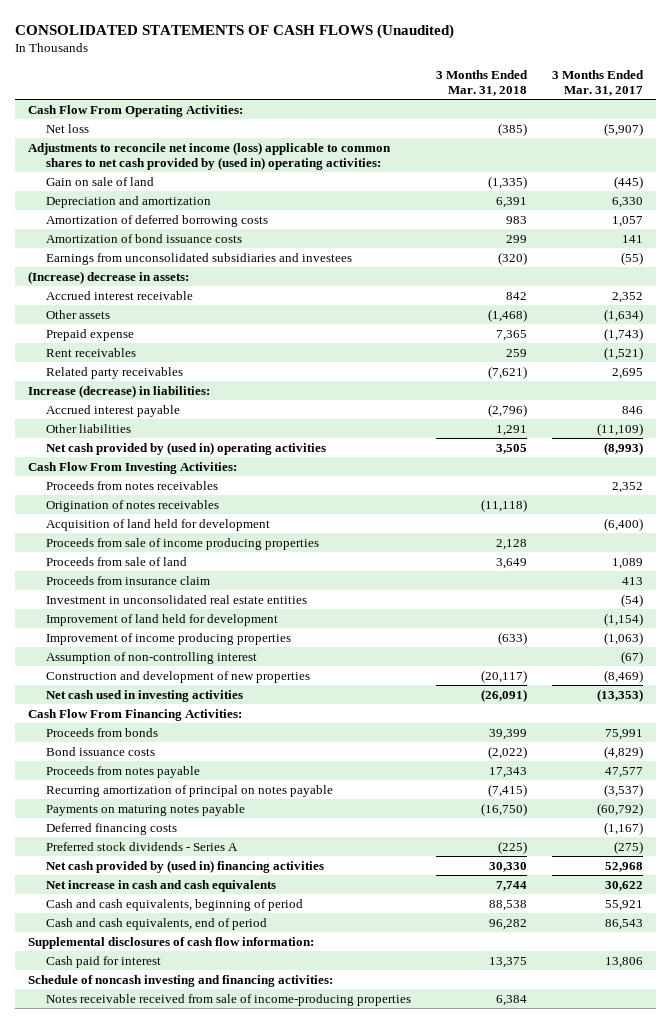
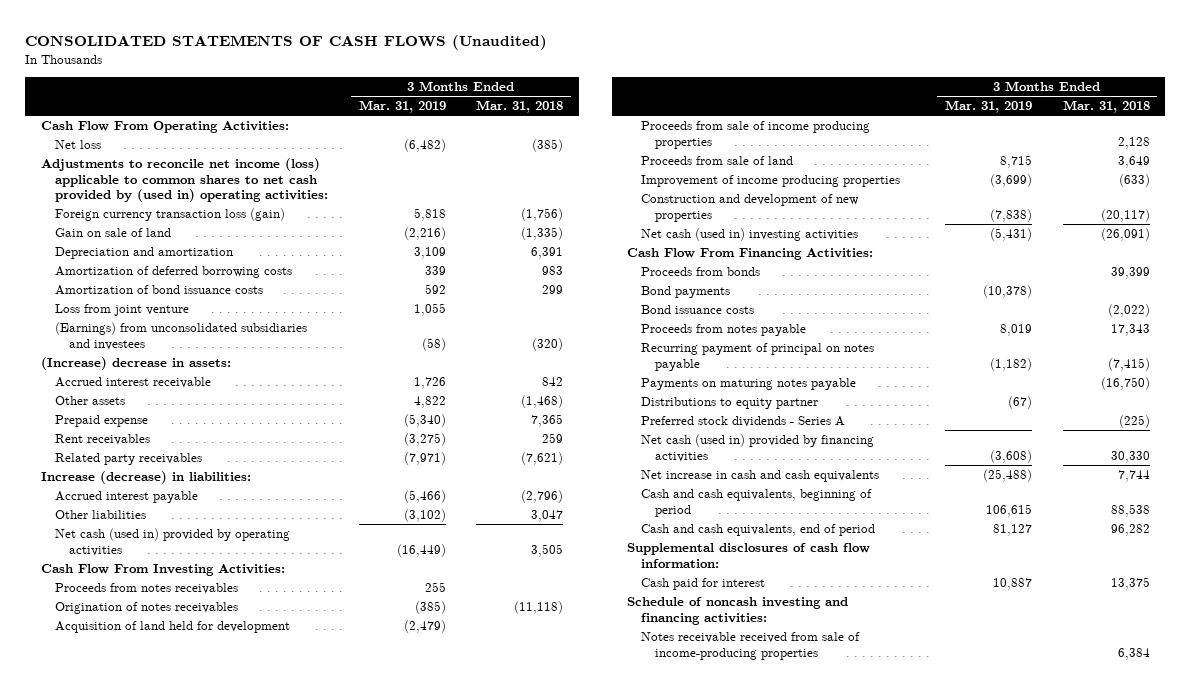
- | 3 Months Ended Mar. 31, 2018 | 3 Months Ended Mar. 31, 2017
+ | 3 Months Ended Mar. 31, 2019 | 3 Months Ended Mar. 31, 2018
+ Foreign currency transaction loss (gain) | 5,818 | (1,756)
- Earnings from unconsolidated subsidiaries and investees | (320) | (55)
+ Loss from joint venture | 1,055 |
+ (Earnings) from unconsolidated subsidiaries and investees | (58) | (320)
- Other liabilities | 1,291 | (11,109)
- Net cash provided by (used in) operating activities | 3,505 | (8,993)
+ Other liabilities | (3,102) | 3,047
+ Net cash (used in) provided by operating activities | (16,449) | 3,505
- Proceeds from insurance claim | | 413
- Investment in unconsolidated real estate entities | | (54)
- Improvement of land held for development | | (1,154)
- Assumption of non-controlling interest | | (67)
- Net cash used in investing activities | (26,091) | (13,353)
+ Net cash (used in) investing activities | (5,431) | (26,091)
+ Bond payments | (10,378) |
- Recurring amortization of principal on notes payable | (7,415) | (3,537)
+ Recurring payment of principal on notes payable | (1,182) | (7,415)
- Deferred financing costs | | (1,167)
+ Distributions to equity partner | (67) |
- Net cash provided by (used in) financing activities | 30,330 | 52,968
+ Net cash (used in) provided by financing activities | (3,608) | 30,330

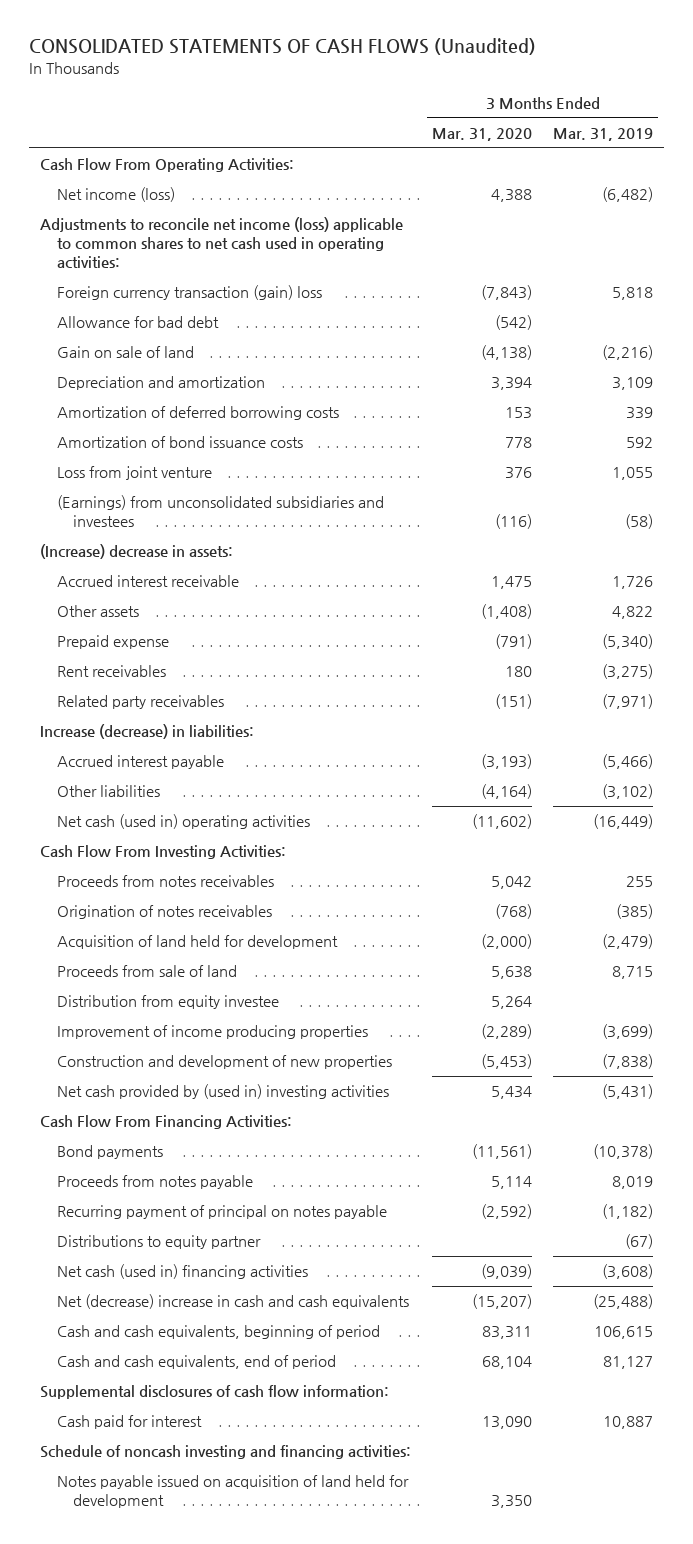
- | 3 Months Ended Mar. 31, 2019 | 3 Months Ended Mar. 31, 2018
+ | 3 Months Ended Mar. 31, 2020 | 3 Months Ended Mar. 31, 2019
- Net loss | (6,482) | (385)
- Adjustments to reconcile net income (loss) applicable to common shares to net cash provided by (used in) operating activities:
- Foreign currency transaction loss (gain) | 5,818 | (1,756)
+ Net income (loss) | 4,388 | (6,482)
+ Adjustments to reconcile net income (loss) applicable to common shares to net cash used in operating activities:
+ Foreign currency transaction (gain) loss | (7,843) | 5,818
+ Allowance for bad debt | (542) |
- Net cash (used in) provided by operating activities | (16,449) | 3,505
+ Net cash (used in) operating activities | (11,602) | (16,449)
- Proceeds from sale of income producing properties | | 2,128
+ Distribution from equity investee | 5,264 |
- Net cash (used in) investing activities | (5,431) | (26,091)
+ Net cash provided by (used in) investing activities | 5,434 | (5,431)
- Proceeds from bonds | | 39,399
- Bond issuance costs | | (2,022)
- Payments on maturing notes payable | | (16,750)
- Preferred stock dividends - Series A | | (225)
- Net cash (used in) provided by financing activities | (3,608) | 30,330
- Net increase in cash and cash equivalents | (25,488) | 7,744
+ Net cash (used in) financing activities | (9,039) | (3,608)
+ Net (decrease) increase in cash and cash equivalents | (15,207) | (25,488)
- Notes receivable received from sale of income-producing properties | | 6,384
+ Notes payable issued on acquisition of land held for development | 3,350 |

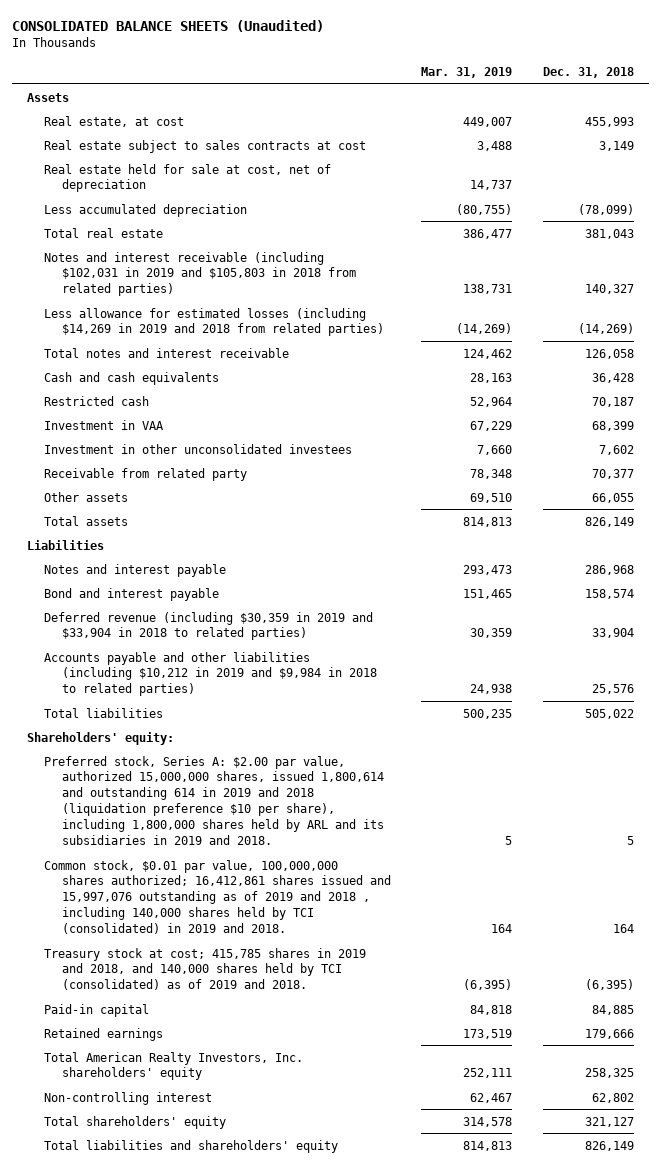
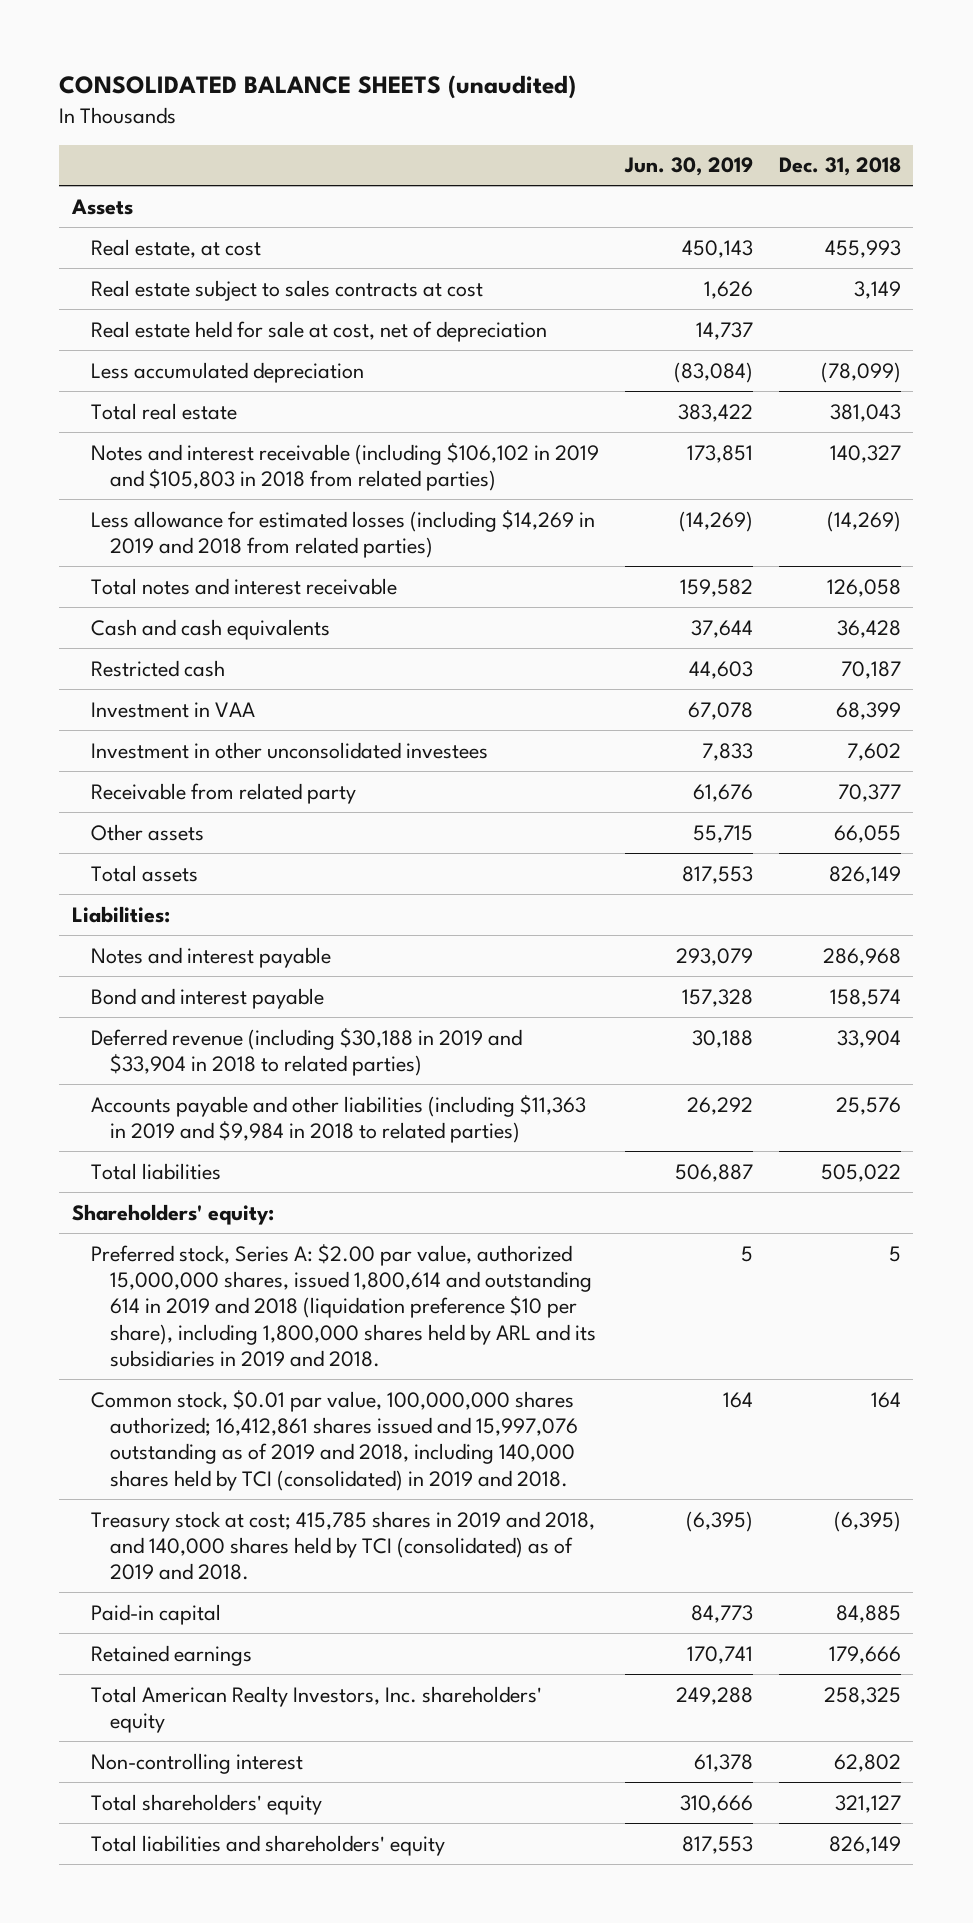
- CONSOLIDATED BALANCE SHEETS (Unaudited)
+ CONSOLIDATED BALANCE SHEETS (unaudited)
- | Mar. 31, 2019 | Dec. 31, 2018
+ | Jun. 30, 2019 | Dec. 31, 2018
- Notes and interest receivable (including $102,031 in 2019 and $105,803 in 2018 from related parties) | 138,731 | 140,327
+ Notes and interest receivable (including $106,102 in 2019 and $105,803 in 2018 from related parties) | 173,851 | 140,327
- Liabilities
+ Liabilities:
- Deferred revenue (including $30,359 in 2019 and $33,904 in 2018 to related parties) | 30,359 | 33,904
- Accounts payable and other liabilities (including $10,212 in 2019 and $9,984 in 2018 to related parties) | 24,938 | 25,576
+ Deferred revenue (including $30,188 in 2019 and $33,904 in 2018 to related parties) | 30,188 | 33,904
+ Accounts payable and other liabilities (including $11,363 in 2019 and $9,984 in 2018 to related parties) | 26,292 | 25,576
- Common stock, $0.01 par value, 100,000,000 shares authorized; 16,412,861 shares issued and 15,997,076 outstanding as of 2019 and 2018 , including 140,000 shares held by TCI (consolidated) in 2019 and 2018. | 164 | 164
+ Common stock, $0.01 par value, 100,000,000 shares authorized; 16,412,861 shares issued and 15,997,076 outstanding as of 2019 and 2018, including 140,000 shares held by TCI (consolidated) in 2019 and 2018. | 164 | 164

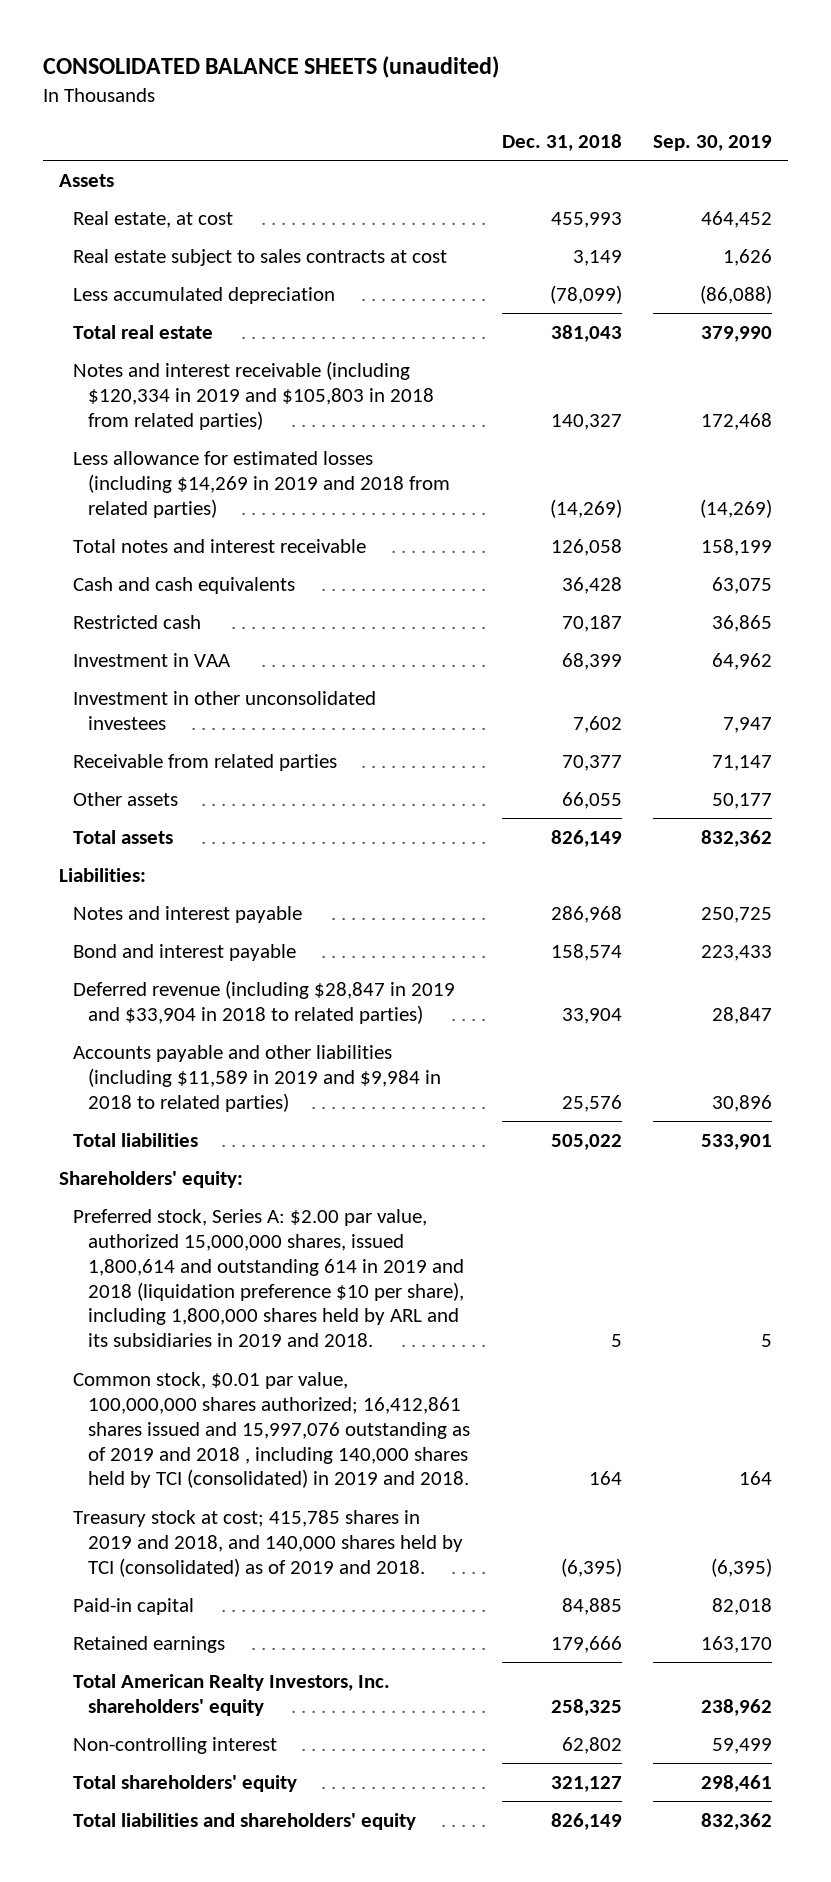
- | Jun. 30, 2019 | Dec. 31, 2018
+ | Dec. 31, 2018 | Sep. 30, 2019
- Real estate held for sale at cost, net of depreciation | 14,737 |
- Notes and interest receivable (including $106,102 in 2019 and $105,803 in 2018 from related parties) | 173,851 | 140,327
+ Notes and interest receivable (including $120,334 in 2019 and $105,803 in 2018 from related parties) | 140,327 | 172,468
- Receivable from related party | 61,676 | 70,377
+ Receivable from related parties | 70,377 | 71,147
- Deferred revenue (including $30,188 in 2019 and $33,904 in 2018 to related parties) | 30,188 | 33,904
- Accounts payable and other liabilities (including $11,363 in 2019 and $9,984 in 2018 to related parties) | 26,292 | 25,576
+ Deferred revenue (including $28,847 in 2019 and $33,904 in 2018 to related parties) | 33,904 | 28,847
+ Accounts payable and other liabilities (including $11,589 in 2019 and $9,984 in 2018 to related parties) | 25,576 | 30,896
- Common stock, $0.01 par value, 100,000,000 shares authorized; 16,412,861 shares issued and 15,997,076 outstanding as of 2019 and 2018, including 140,000 shares held by TCI (consolidated) in 2019 and 2018. | 164 | 164
+ Common stock, $0.01 par value, 100,000,000 shares authorized; 16,412,861 shares issued and 15,997,076 outstanding as of 2019 and 2018 , including 140,000 shares held by TCI (consolidated) in 2019 and 2018. | 164 | 164

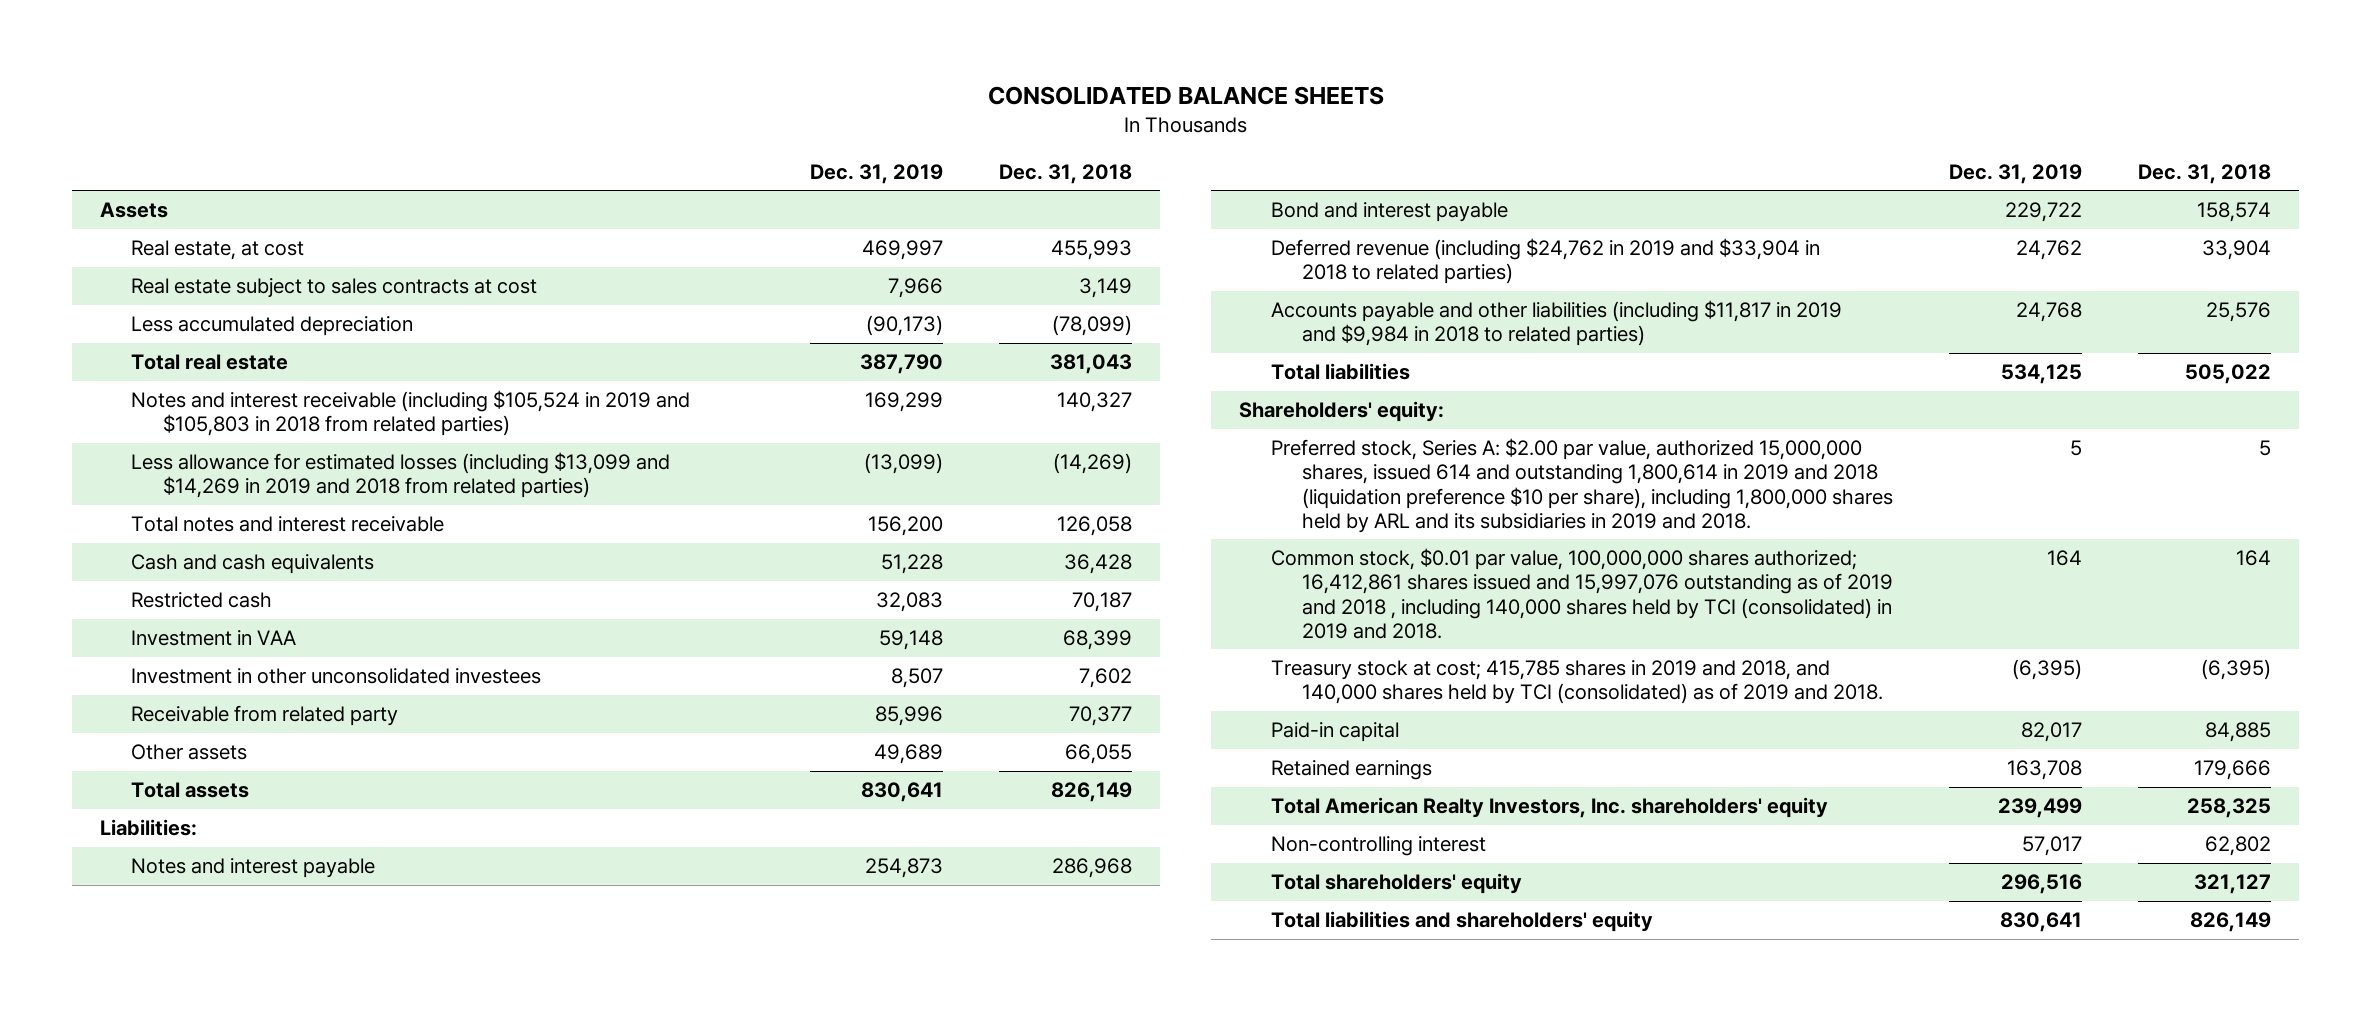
- CONSOLIDATED BALANCE SHEETS (unaudited)
+ CONSOLIDATED BALANCE SHEETS
- | Dec. 31, 2018 | Sep. 30, 2019
+ | Dec. 31, 2019 | Dec. 31, 2018
- Notes and interest receivable (including $120,334 in 2019 and $105,803 in 2018 from related parties) | 140,327 | 172,468
- Less allowance for estimated losses (including $14,269 in 2019 and 2018 from related parties) | (14,269) | (14,269)
+ Notes and interest receivable (including $105,524 in 2019 and $105,803 in 2018 from related parties) | 169,299 | 140,327
+ Less allowance for estimated losses (including $13,099 and $14,269 in 2019 and 2018 from related parties) | (13,099) | (14,269)
- Receivable from related parties | 70,377 | 71,147
+ Receivable from related party | 85,996 | 70,377
- Deferred revenue (including $28,847 in 2019 and $33,904 in 2018 to related parties) | 33,904 | 28,847
- Accounts payable and other liabilities (including $11,589 in 2019 and $9,984 in 2018 to related parties) | 25,576 | 30,896
+ Deferred revenue (including $24,762 in 2019 and $33,904 in 2018 to related parties) | 24,762 | 33,904
+ Accounts payable and other liabilities (including $11,817 in 2019 and $9,984 in 2018 to related parties) | 24,768 | 25,576
- Preferred stock, Series A: $2.00 par value, authorized 15,000,000 shares, issued 1,800,614 and outstanding 614 in 2019 and 2018 (liquidation preference $10 per share), including 1,800,000 shares held by ARL and its subsidiaries in 2019 and 2018. | 5 | 5
+ Preferred stock, Series A: $2.00 par value, authorized 15,000,000 shares, issued 614 and outstanding 1,800,614 in 2019 and 2018 (liquidation preference $10 per share), including 1,800,000 shares held by ARL and its subsidiaries in 2019 and 2018. | 5 | 5

